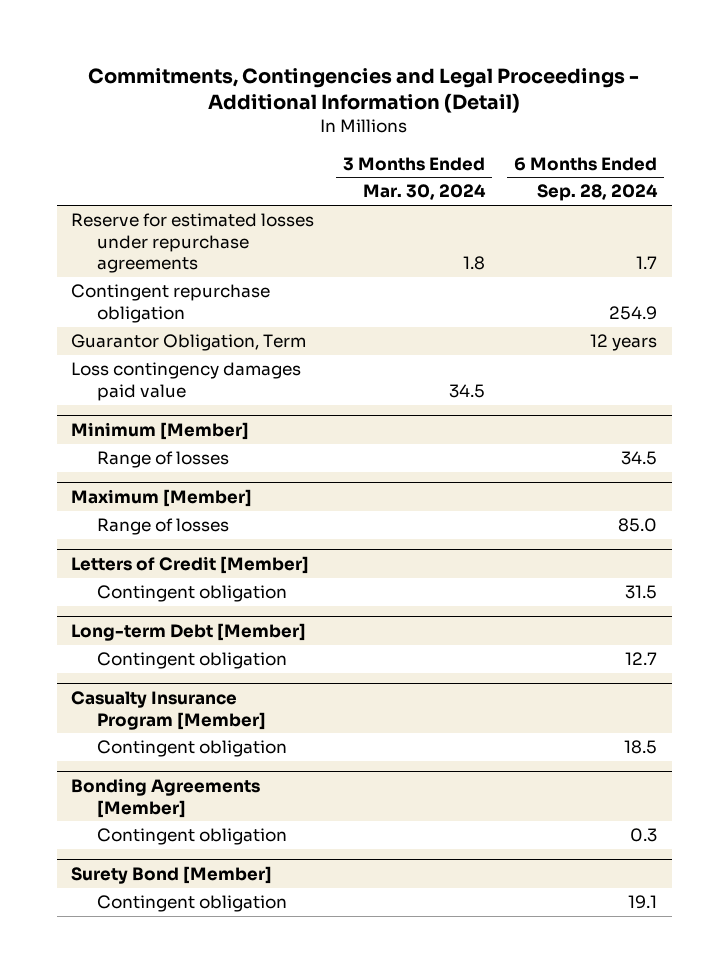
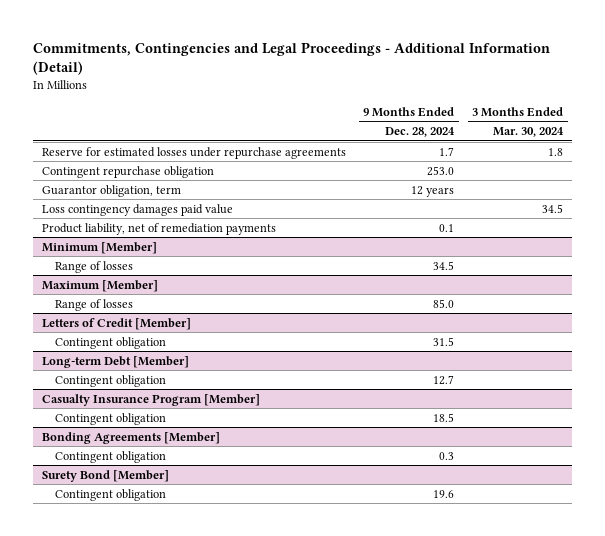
- | 3 Months Ended Mar. 30, 2024 | 6 Months Ended Sep. 28, 2024
+ | 9 Months Ended Dec. 28, 2024 | 3 Months Ended Mar. 30, 2024
- Guarantor Obligation, Term | | 12 years
+ Guarantor obligation, term | 12 years |
+ Product liability, net of remediation payments | 0.1 |

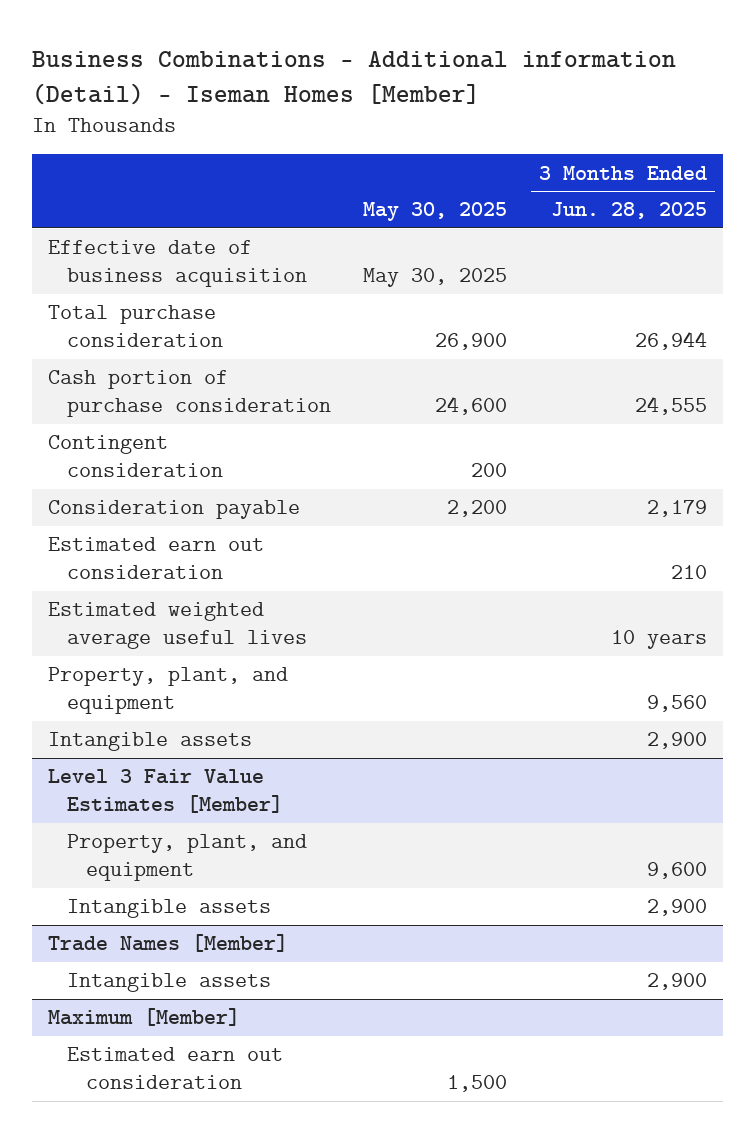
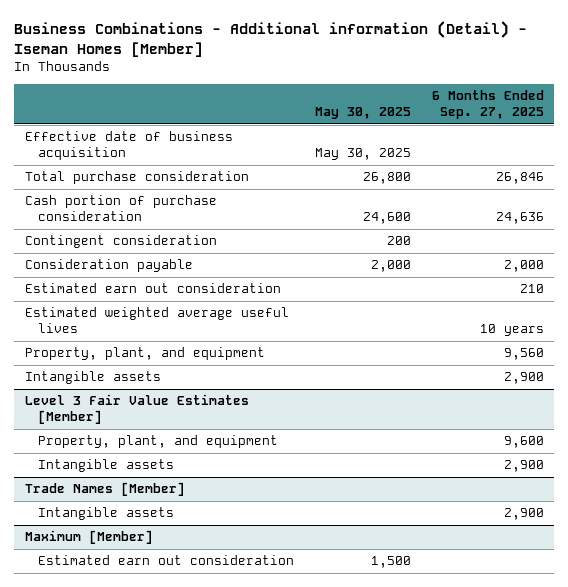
- | May 30, 2025 | 3 Months Ended Jun. 28, 2025
+ | May 30, 2025 | 6 Months Ended Sep. 27, 2025
- Total purchase consideration | 26,900 | 26,944
+ Total purchase consideration | 26,800 | 26,846
- Consideration payable | 2,200 | 2,179
+ Consideration payable | 2,000 | 2,000

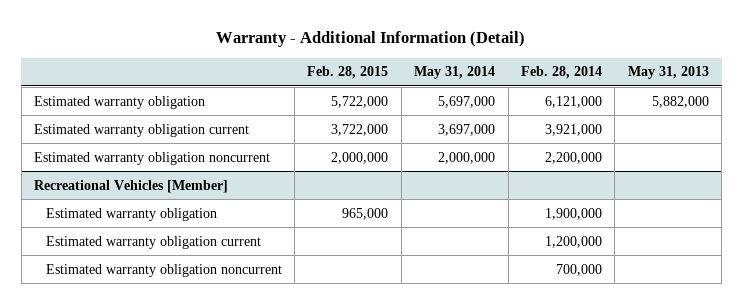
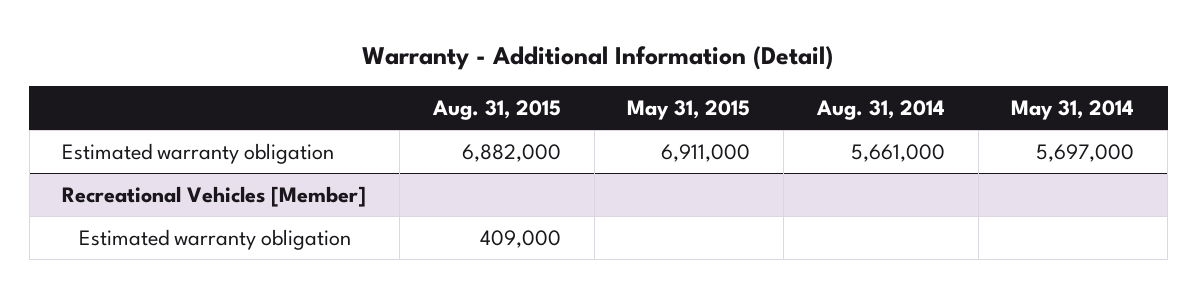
- | Feb. 28, 2015 | May 31, 2014 | Feb. 28, 2014 | May 31, 2013
+ | Aug. 31, 2015 | May 31, 2015 | Aug. 31, 2014 | May 31, 2014
- Estimated warranty obligation current | 3,722,000 | 3,697,000 | 3,921,000 |
- Estimated warranty obligation noncurrent | 2,000,000 | 2,000,000 | 2,200,000 |
@ Recreational Vehicles [Member]
- Estimated warranty obligation current | | | 1,200,000 |
- Estimated warranty obligation noncurrent | | | 700,000 |

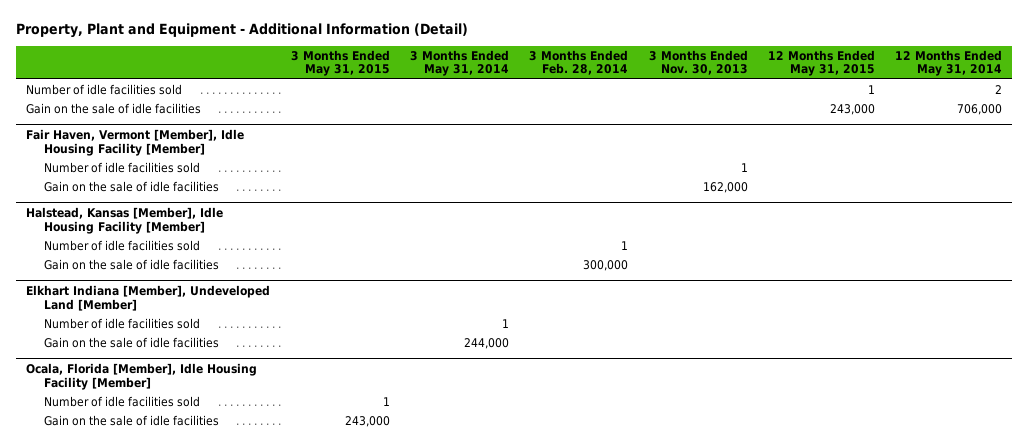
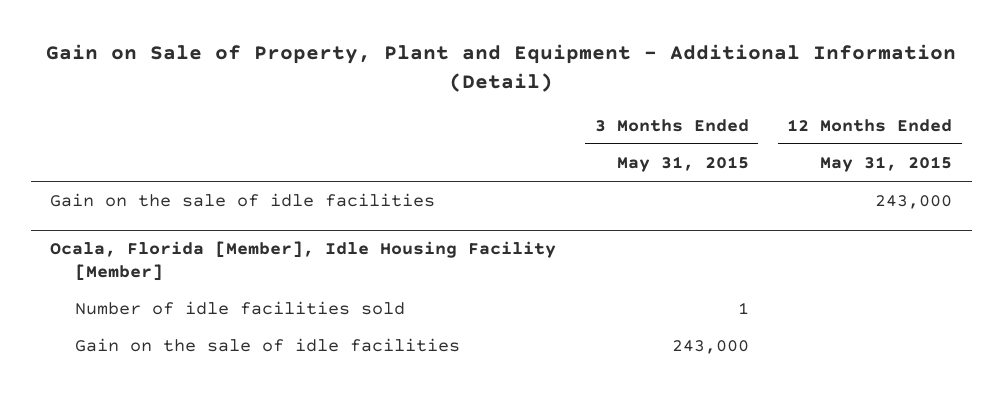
- Property, Plant and Equipment - Additional Information (Detail)
+ Gain on Sale of Property, Plant and Equipment - Additional Information (Detail)
- | 3 Months Ended May 31, 2015 | 3 Months Ended May 31, 2014 | 3 Months Ended Feb. 28, 2014 | 3 Months Ended Nov. 30, 2013 | 12 Months Ended May 31, 2015 | 12 Months Ended May 31, 2014
+ | 3 Months Ended May 31, 2015 | 12 Months Ended May 31, 2015
- Number of idle facilities sold | | | | | 1 | 2
- Fair Haven, Vermont [Member], Idle Housing Facility [Member]
- Number of idle facilities sold | | | | 1 | |
- Gain on the sale of idle facilities | | | | 162,000 | |
- Halstead, Kansas [Member], Idle Housing Facility [Member]
- Number of idle facilities sold | | | 1 | | |
- Gain on the sale of idle facilities | | | 300,000 | | |
- Elkhart Indiana [Member], Undeveloped Land [Member]
- Number of idle facilities sold | | 1 | | | |
- Gain on the sale of idle facilities | | 244,000 | | | |

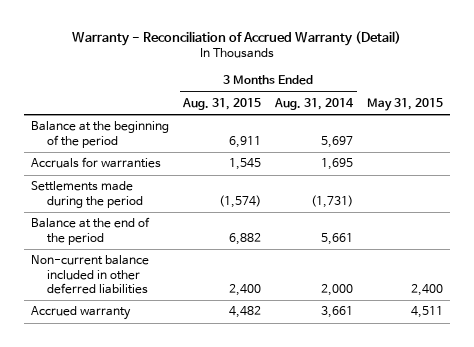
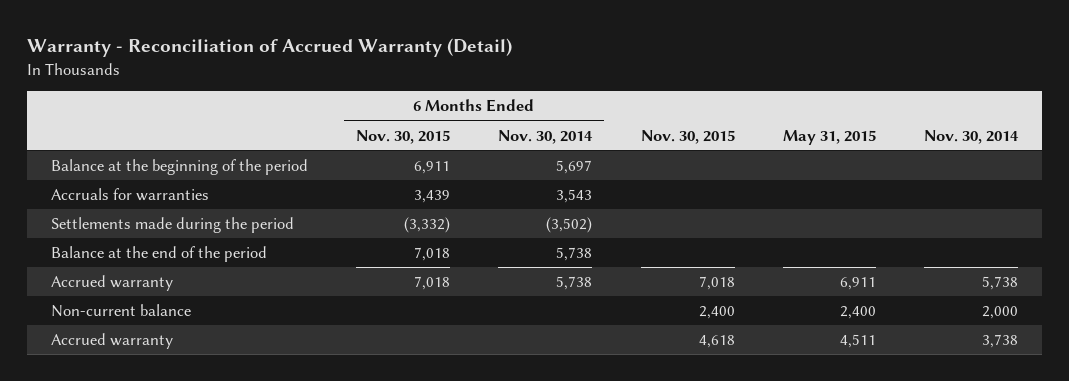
- | 3 Months Ended Aug. 31, 2015 | 3 Months Ended Aug. 31, 2014 | May 31, 2015
+ | 6 Months Ended Nov. 30, 2015 | 6 Months Ended Nov. 30, 2014 | Nov. 30, 2015 | May 31, 2015 | Nov. 30, 2014
- Non-current balance included in other deferred liabilities | 2,400 | 2,000 | 2,400
+ Accrued warranty | 7,018 | 5,738 | 7,018 | 6,911 | 5,738
+ Non-current balance | | | 2,400 | 2,400 | 2,000

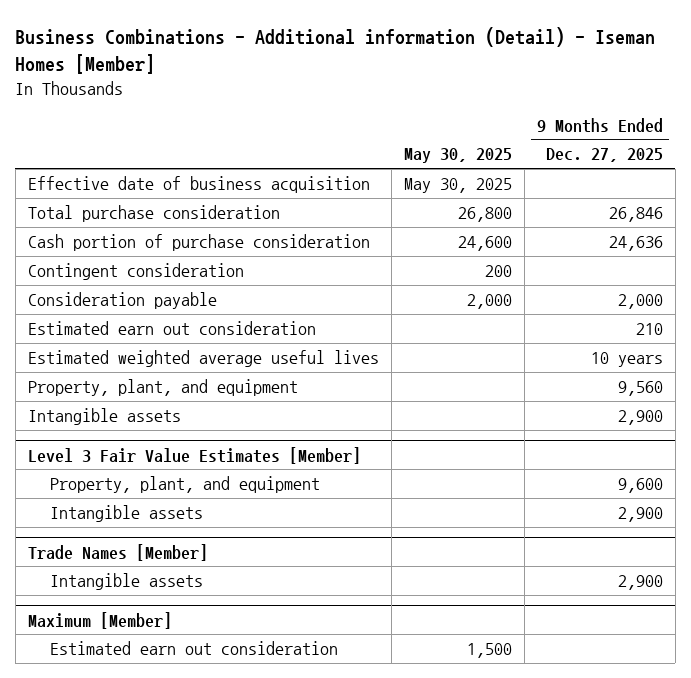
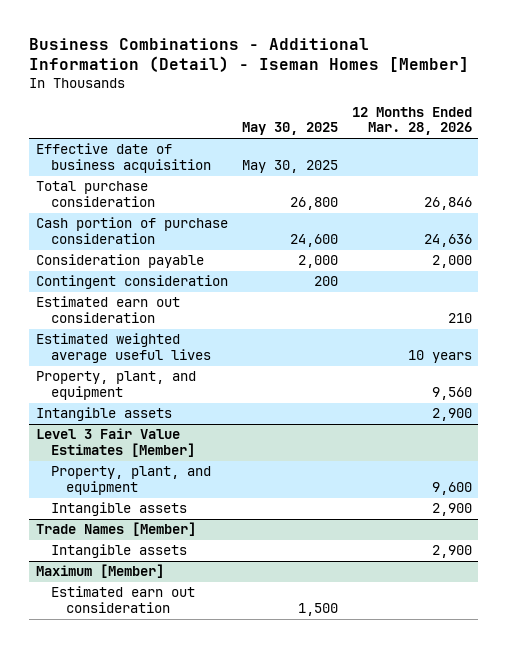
- Business Combinations - Additional information (Detail) - Iseman Homes [Member]
+ Business Combinations - Additional Information (Detail) - Iseman Homes [Member]
- | May 30, 2025 | 9 Months Ended Dec. 27, 2025
+ | May 30, 2025 | 12 Months Ended Mar. 28, 2026
moved down: Contingent consideration | 200 |

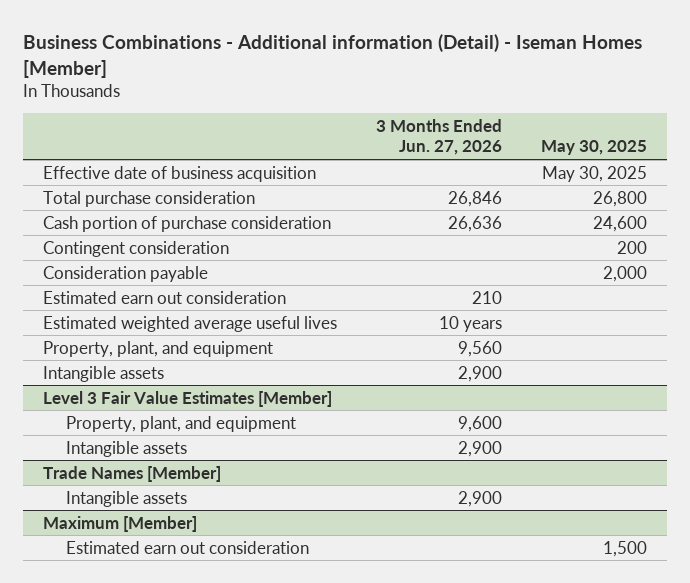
- Business Combinations - Additional Information (Detail) - Iseman Homes [Member]
+ Business Combinations - Additional information (Detail) - Iseman Homes [Member]
- | May 30, 2025 | 12 Months Ended Mar. 28, 2026
+ | 3 Months Ended Jun. 27, 2026 | May 30, 2025
moved down: Consideration payable | | 2,000

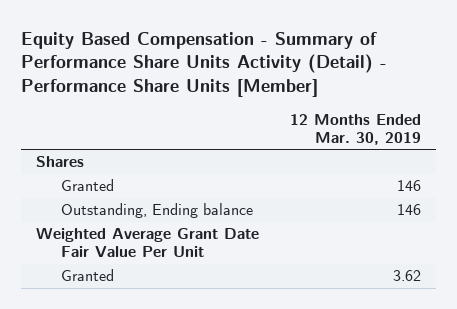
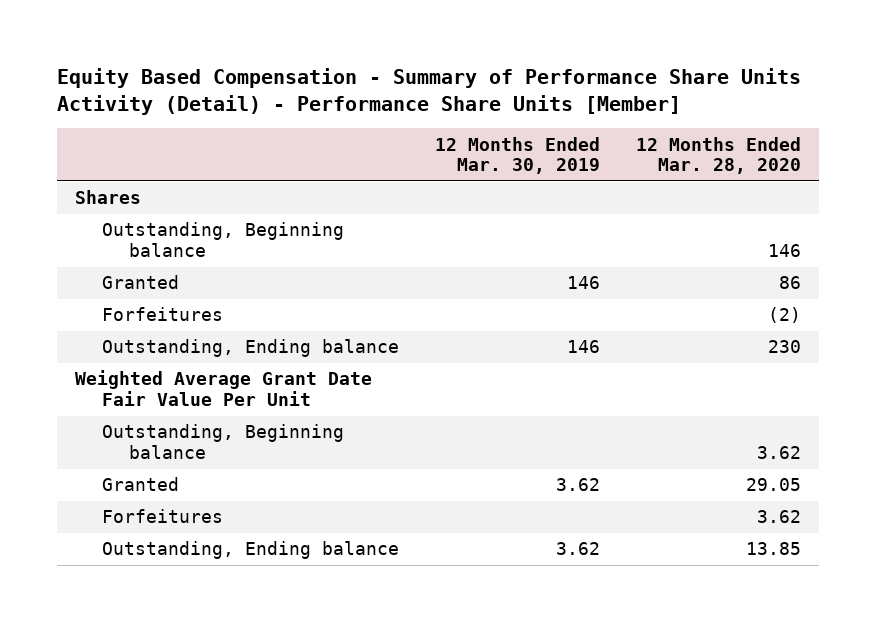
- | 12 Months Ended Mar. 30, 2019
+ | 12 Months Ended Mar. 30, 2019 | 12 Months Ended Mar. 28, 2020
+ Outstanding, Beginning balance | | 146
+ Forfeitures | | (2)
+ Outstanding, Beginning balance | | 3.62
+ Forfeitures | | 3.62
+ Outstanding, Ending balance | 3.62 | 13.85

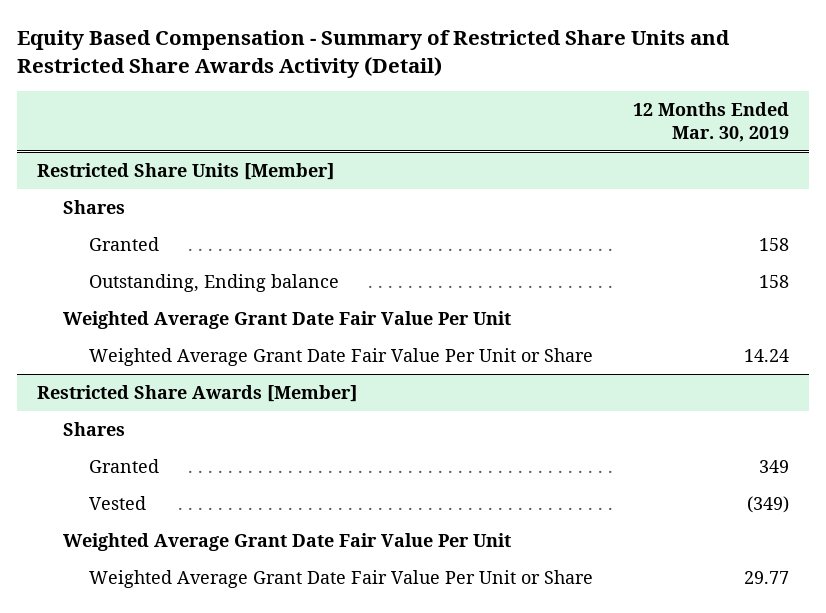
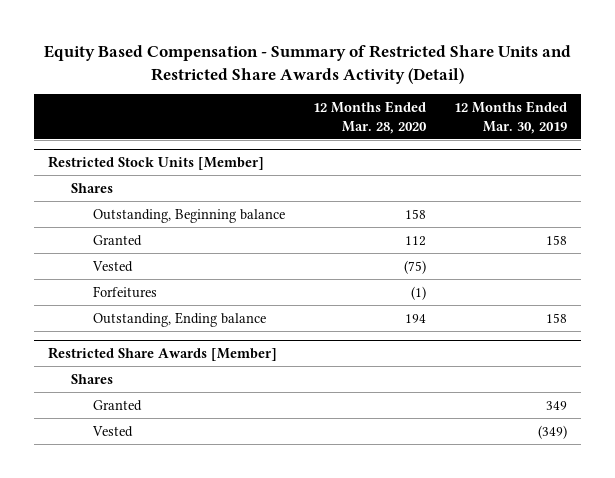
- | 12 Months Ended Mar. 30, 2019
+ | 12 Months Ended Mar. 28, 2020 | 12 Months Ended Mar. 30, 2019
- Restricted Share Units [Member]
+ Restricted Stock Units [Member]
+ Outstanding, Beginning balance | 158 |
+ Vested | (75) |
+ Forfeitures | (1) |
- Weighted Average Grant Date Fair Value Per Unit
- Weighted Average Grant Date Fair Value Per Unit or Share | 14.24
@ Restricted Share Awards [Member]
- Weighted Average Grant Date Fair Value Per Unit
- Weighted Average Grant Date Fair Value Per Unit or Share | 29.77

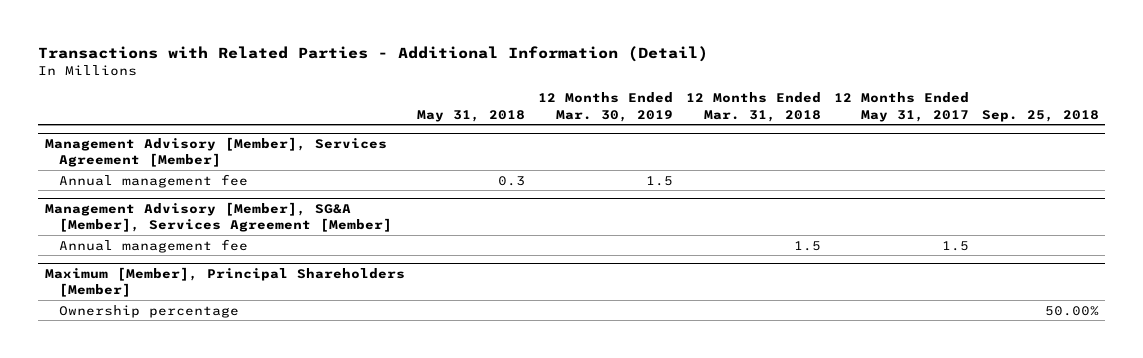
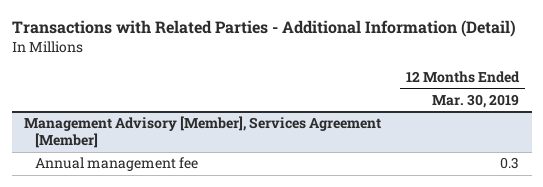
- | May 31, 2018 | 12 Months Ended Mar. 30, 2019 | 12 Months Ended Mar. 31, 2018 | 12 Months Ended May 31, 2017 | Sep. 25, 2018
+ | 12 Months Ended Mar. 30, 2019
@ Management Advisory [Member], Services Agreement [Member]
- Annual management fee | 0.3 | 1.5 | | |
- Management Advisory [Member], SG&A [Member], Services Agreement [Member]
- Annual management fee | | | 1.5 | 1.5 |
- Maximum [Member], Principal Shareholders [Member]
- Ownership percentage | | | | | 50.00%
@ Management Advisory [Member], Services Agreement [Member]
+ Annual management fee | 0.3

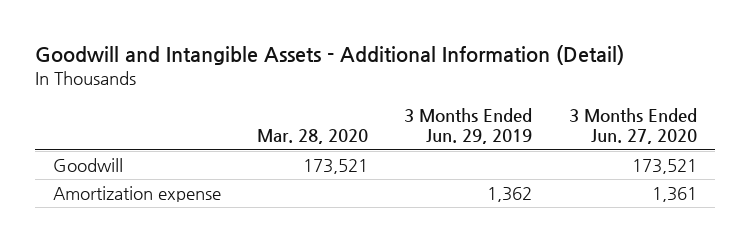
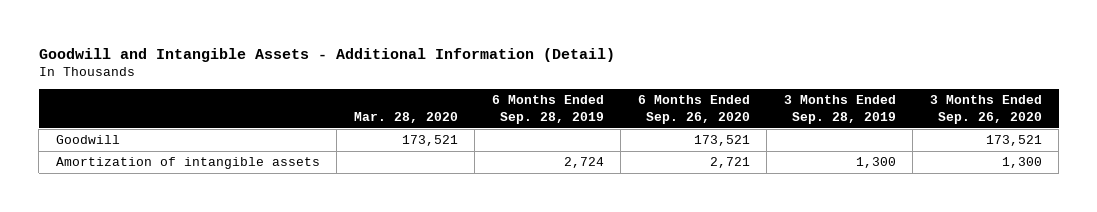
- | Mar. 28, 2020 | 3 Months Ended Jun. 29, 2019 | 3 Months Ended Jun. 27, 2020
+ | Mar. 28, 2020 | 6 Months Ended Sep. 28, 2019 | 6 Months Ended Sep. 26, 2020 | 3 Months Ended Sep. 28, 2019 | 3 Months Ended Sep. 26, 2020
- Amortization expense | | 1,362 | 1,361
+ Amortization of intangible assets | | 2,724 | 2,721 | 1,300 | 1,300

